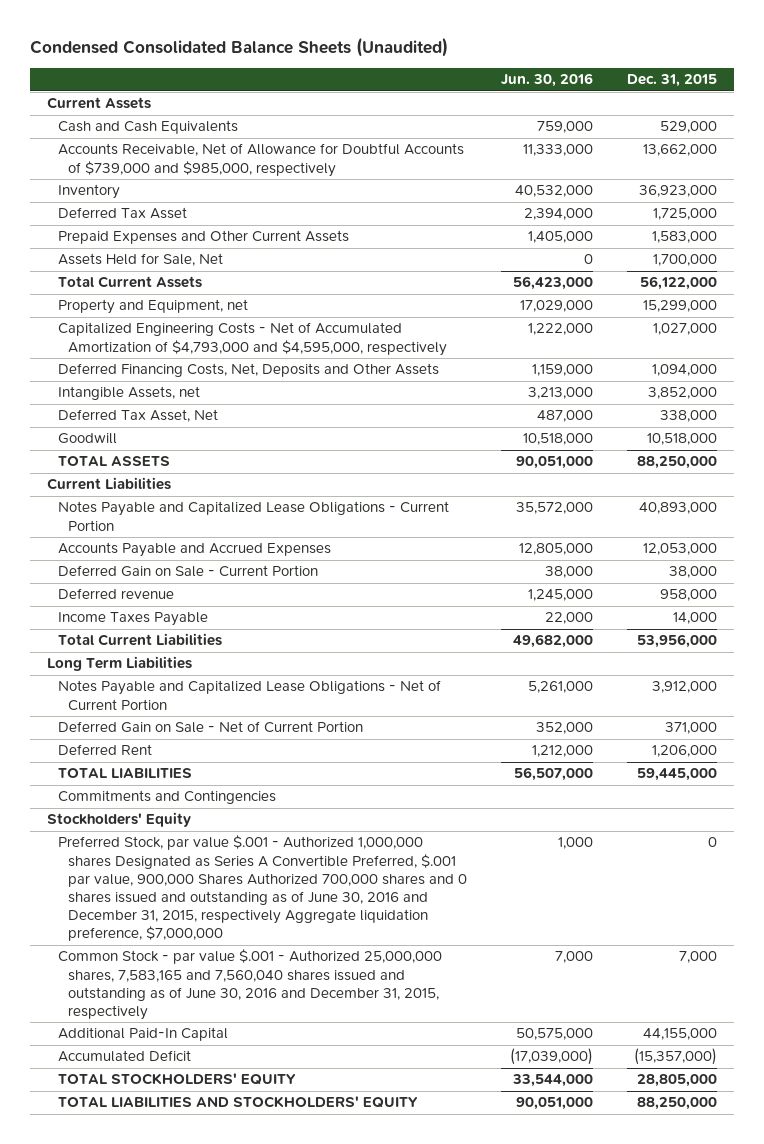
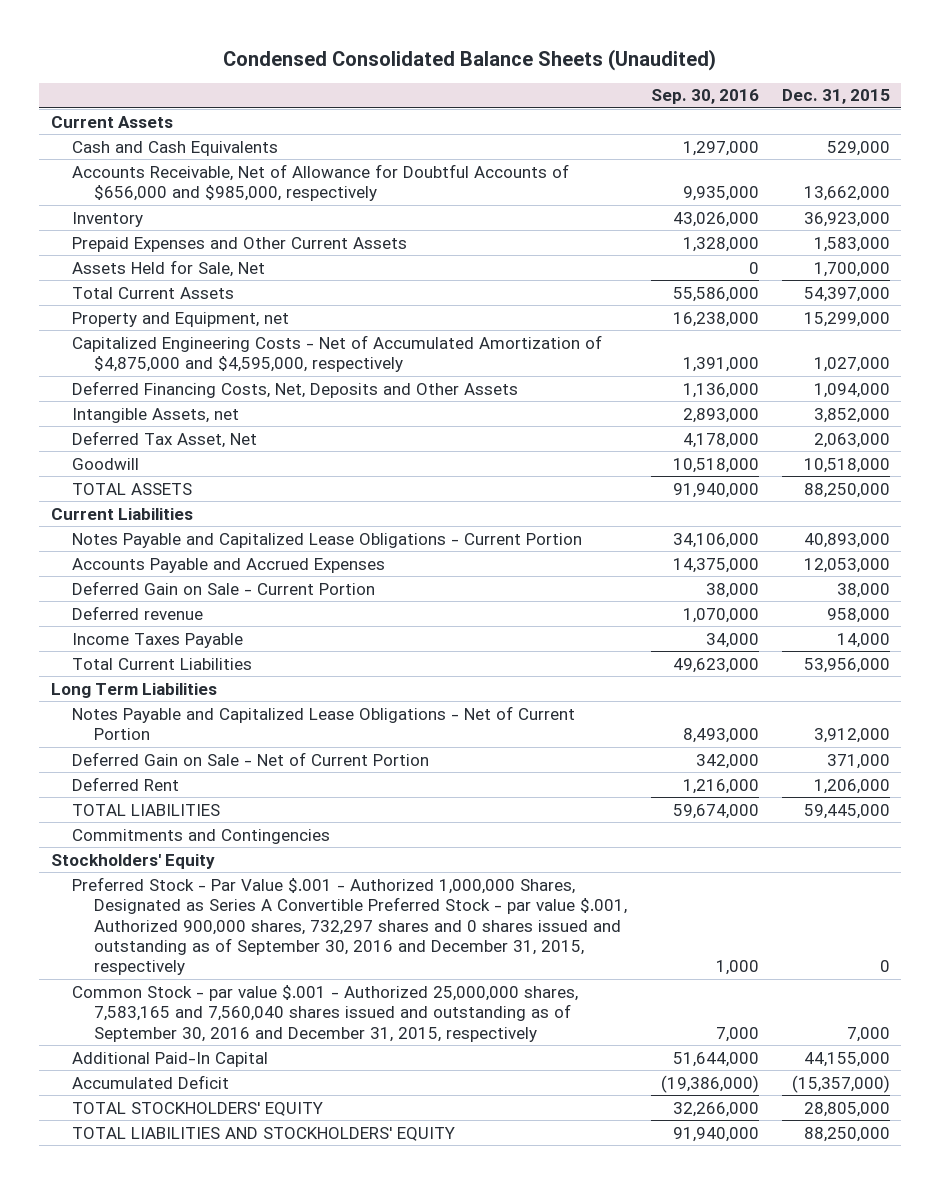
- | Jun. 30, 2016 | Dec. 31, 2015
+ | Sep. 30, 2016 | Dec. 31, 2015
- Accounts Receivable, Net of Allowance for Doubtful Accounts of $739,000 and $985,000, respectively | 11,333,000 | 13,662,000
+ Accounts Receivable, Net of Allowance for Doubtful Accounts of $656,000 and $985,000, respectively | 9,935,000 | 13,662,000
- Deferred Tax Asset | 2,394,000 | 1,725,000
- Total Current Assets | 56,423,000 | 56,122,000
+ Total Current Assets | 55,586,000 | 54,397,000
- Capitalized Engineering Costs - Net of Accumulated Amortization of $4,793,000 and $4,595,000, respectively | 1,222,000 | 1,027,000
+ Capitalized Engineering Costs - Net of Accumulated Amortization of $4,875,000 and $4,595,000, respectively | 1,391,000 | 1,027,000
- Deferred Tax Asset, Net | 487,000 | 338,000
+ Deferred Tax Asset, Net | 4,178,000 | 2,063,000
- Preferred Stock, par value $.001 - Authorized 1,000,000 shares Designated as Series A Convertible Preferred, $.001 par value, 900,000 Shares Authorized 700,000 shares and 0 shares issued and outstanding as of June 30, 2016 and December 31, 2015, respectively Aggregate liquidation preference, $7,000,000 | 1,000 | 0
- Common Stock - par value $.001 - Authorized 25,000,000 shares, 7,583,165 and 7,560,040 shares issued and outstanding as of June 30, 2016 and December 31, 2015, respectively | 7,000 | 7,000
+ Preferred Stock - Par Value $.001 - Authorized 1,000,000 Shares, Designated as Series A Convertible Preferred Stock - par value $.001, Authorized 900,000 shares, 732,297 shares and 0 shares issued and outstanding as of September 30, 2016 and December 31, 2015, respectively | 1,000 | 0
+ Common Stock - par value $.001 - Authorized 25,000,000 shares, 7,583,165 and 7,560,040 shares issued and outstanding as of September 30, 2016 and December 31, 2015, respectively | 7,000 | 7,000

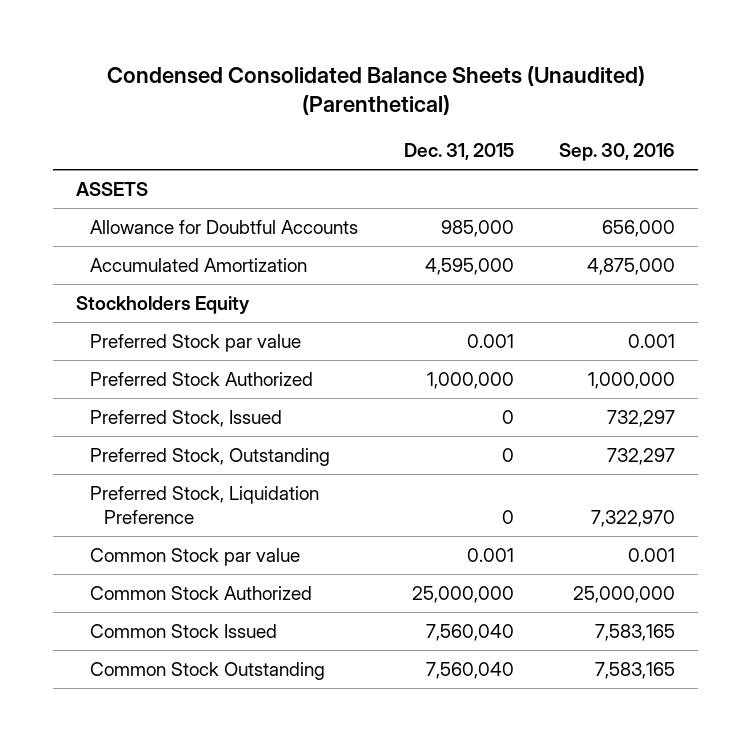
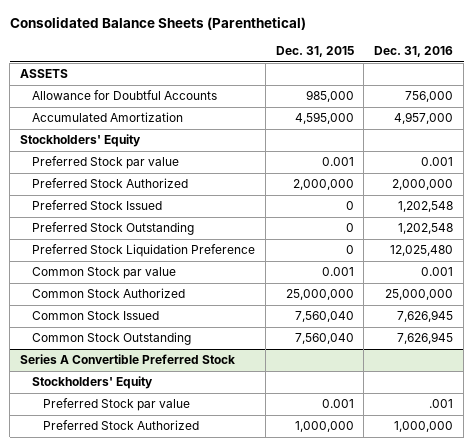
- Condensed Consolidated Balance Sheets (Unaudited) (Parenthetical)
+ Consolidated Balance Sheets (Parenthetical)
- | Dec. 31, 2015 | Sep. 30, 2016
+ | Dec. 31, 2015 | Dec. 31, 2016
- Stockholders Equity
+ Stockholders' Equity
- Preferred Stock Authorized | 1,000,000 | 1,000,000
- Preferred Stock, Issued | 0 | 732,297
- Preferred Stock, Outstanding | 0 | 732,297
- Preferred Stock, Liquidation Preference | 0 | 7,322,970
+ Preferred Stock Authorized | 2,000,000 | 2,000,000
+ Preferred Stock Issued | 0 | 1,202,548
+ Preferred Stock Outstanding | 0 | 1,202,548
+ Preferred Stock Liquidation Preference | 0 | 12,025,480
+ Series A Convertible Preferred Stock
+ Stockholders' Equity
+ Preferred Stock par value | 0.001 | .001
+ Preferred Stock Authorized | 1,000,000 | 1,000,000

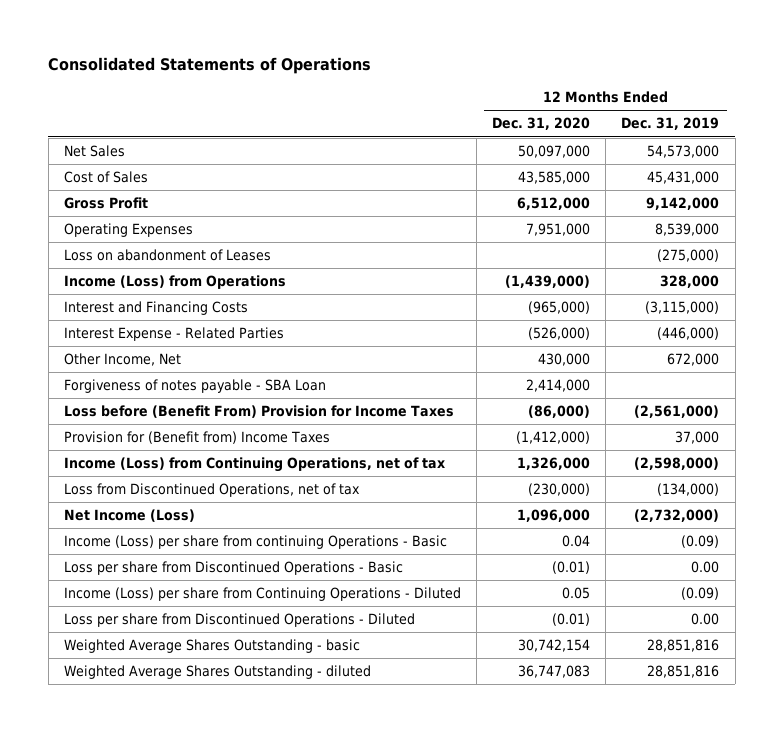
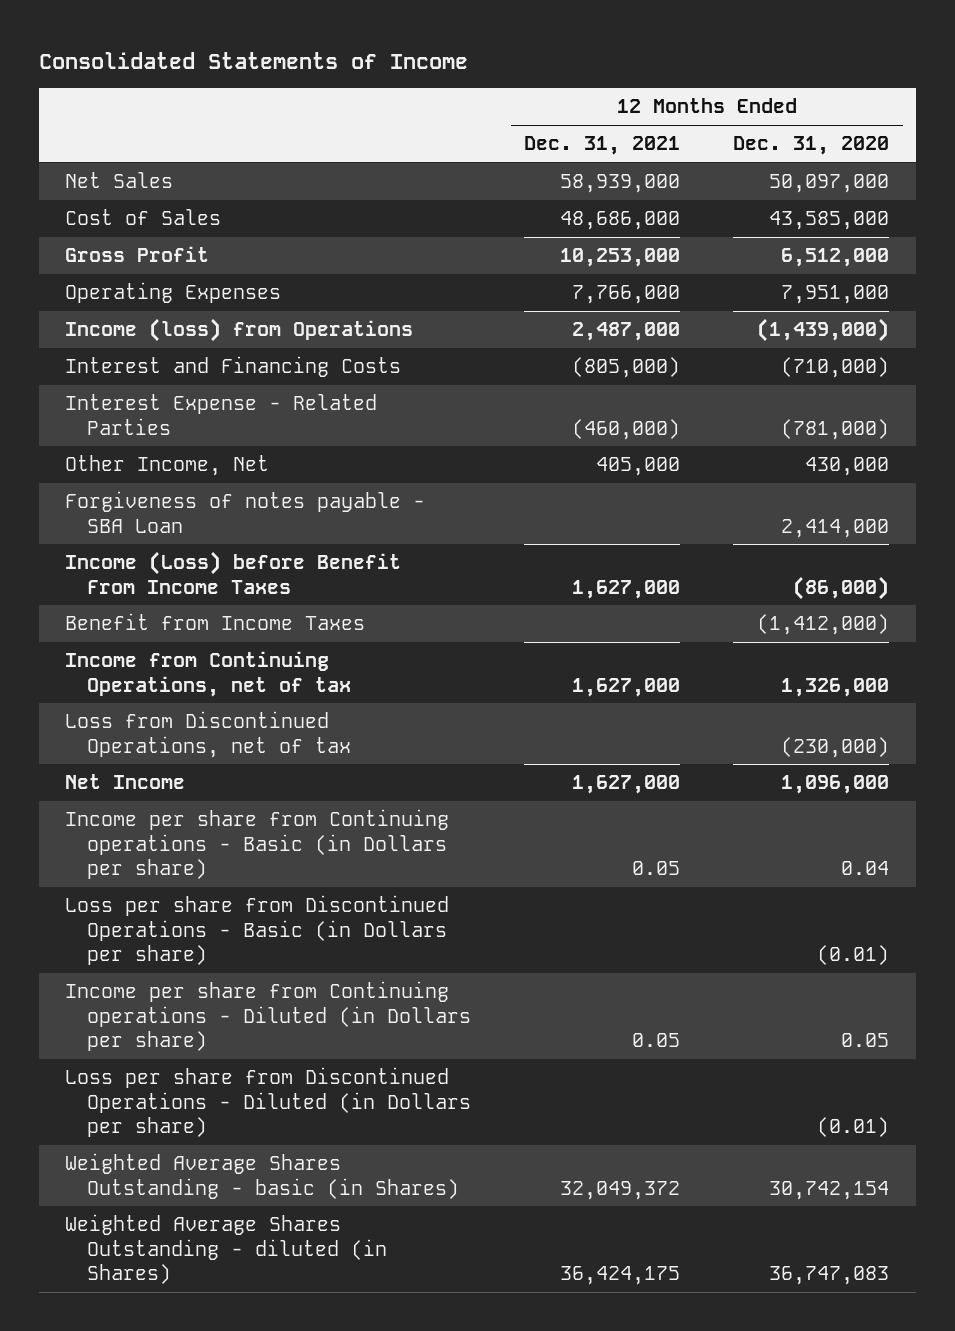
- Consolidated Statements of Operations
+ Consolidated Statements of Income
- | 12 Months Ended Dec. 31, 2020 | 12 Months Ended Dec. 31, 2019
+ | 12 Months Ended Dec. 31, 2021 | 12 Months Ended Dec. 31, 2020
- Loss on abandonment of Leases | | (275,000)
- Income (Loss) from Operations | (1,439,000) | 328,000
- Interest and Financing Costs | (965,000) | (3,115,000)
- Interest Expense - Related Parties | (526,000) | (446,000)
+ Income (loss) from Operations | 2,487,000 | (1,439,000)
+ Interest and Financing Costs | (805,000) | (710,000)
+ Interest Expense - Related Parties | (460,000) | (781,000)
- Loss before (Benefit From) Provision for Income Taxes | (86,000) | (2,561,000)
- Provision for (Benefit from) Income Taxes | (1,412,000) | 37,000
- Income (Loss) from Continuing Operations, net of tax | 1,326,000 | (2,598,000)
+ Income (Loss) before Benefit From Income Taxes | 1,627,000 | (86,000)
+ Benefit from Income Taxes | | (1,412,000)
+ Income from Continuing Operations, net of tax | 1,627,000 | 1,326,000
- Net Income (Loss) | 1,096,000 | (2,732,000)
- Income (Loss) per share from continuing Operations - Basic | 0.04 | (0.09)
- Loss per share from Discontinued Operations - Basic | (0.01) | 0.00
- Income (Loss) per share from Continuing Operations - Diluted | 0.05 | (0.09)
- Loss per share from Discontinued Operations - Diluted | (0.01) | 0.00
- Weighted Average Shares Outstanding - basic | 30,742,154 | 28,851,816
- Weighted Average Shares Outstanding - diluted | 36,747,083 | 28,851,816
+ Net Income | 1,627,000 | 1,096,000
+ Income per share from Continuing operations - Basic (in Dollars per share) | 0.05 | 0.04
+ Loss per share from Discontinued Operations - Basic (in Dollars per share) | | (0.01)
+ Income per share from Continuing operations - Diluted (in Dollars per share) | 0.05 | 0.05
+ Loss per share from Discontinued Operations - Diluted (in Dollars per share) | | (0.01)
+ Weighted Average Shares Outstanding - basic (in Shares) | 32,049,372 | 30,742,154
+ Weighted Average Shares Outstanding - diluted (in Shares) | 36,424,175 | 36,747,083

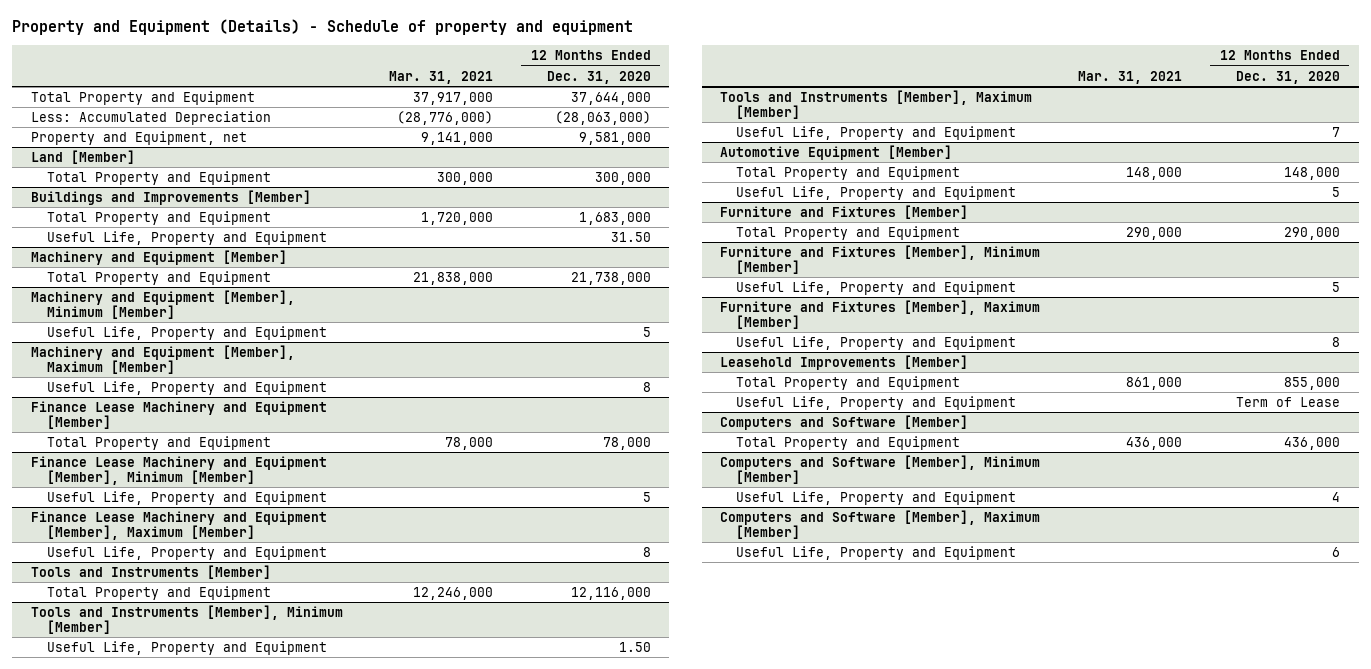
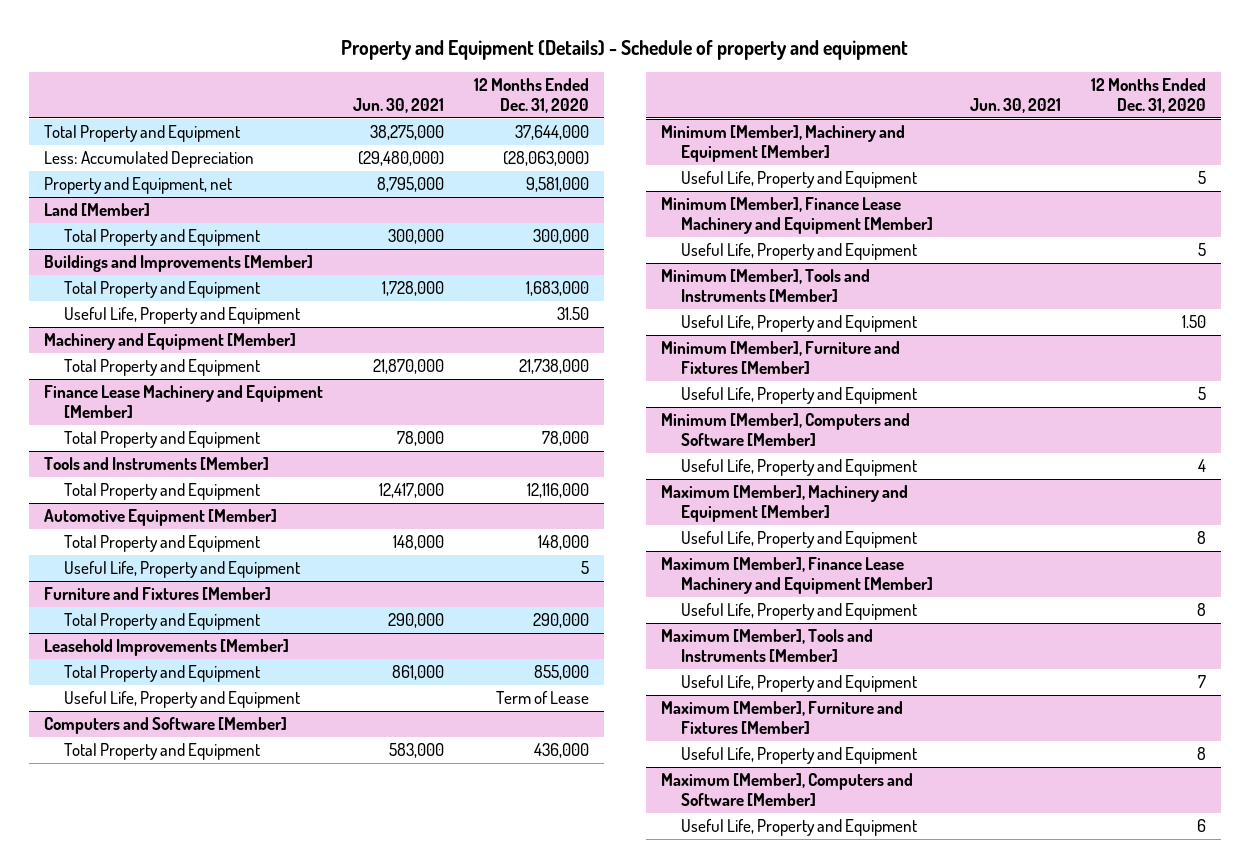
- | Mar. 31, 2021 | 12 Months Ended Dec. 31, 2020
+ | Jun. 30, 2021 | 12 Months Ended Dec. 31, 2020
- Machinery and Equipment [Member], Minimum [Member]
- Useful Life, Property and Equipment | | 5
- Machinery and Equipment [Member], Maximum [Member]
- Useful Life, Property and Equipment | | 8
- Finance Lease Machinery and Equipment [Member], Minimum [Member]
- Useful Life, Property and Equipment | | 5
- Finance Lease Machinery and Equipment [Member], Maximum [Member]
- Useful Life, Property and Equipment | | 8
- Tools and Instruments [Member], Minimum [Member]
- Useful Life, Property and Equipment | | 1.50
- Tools and Instruments [Member], Maximum [Member]
- Useful Life, Property and Equipment | | 7
- Furniture and Fixtures [Member], Minimum [Member]
- Useful Life, Property and Equipment | | 5
- Furniture and Fixtures [Member], Maximum [Member]
- Useful Life, Property and Equipment | | 8
- Computers and Software [Member], Minimum [Member]
+ Minimum [Member], Machinery and Equipment [Member]
+ Useful Life, Property and Equipment | | 5
+ Minimum [Member], Finance Lease Machinery and Equipment [Member]
+ Useful Life, Property and Equipment | | 5
+ Minimum [Member], Tools and Instruments [Member]
+ Useful Life, Property and Equipment | | 1.50
+ Minimum [Member], Furniture and Fixtures [Member]
+ Useful Life, Property and Equipment | | 5
+ Minimum [Member], Computers and Software [Member]
- Computers and Software [Member], Maximum [Member]
+ Maximum [Member], Machinery and Equipment [Member]
+ Useful Life, Property and Equipment | | 8
+ Maximum [Member], Finance Lease Machinery and Equipment [Member]
+ Useful Life, Property and Equipment | | 8
+ Maximum [Member], Tools and Instruments [Member]
+ Useful Life, Property and Equipment | | 7
+ Maximum [Member], Furniture and Fixtures [Member]
+ Useful Life, Property and Equipment | | 8
+ Maximum [Member], Computers and Software [Member]

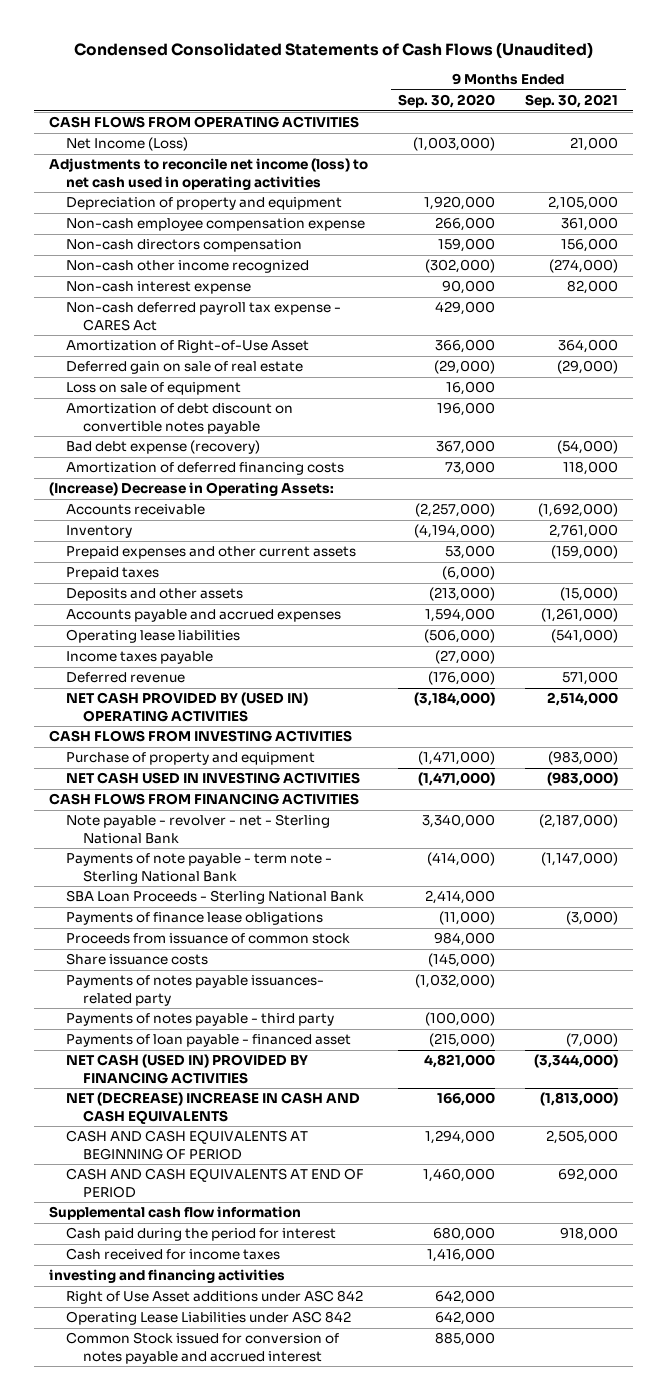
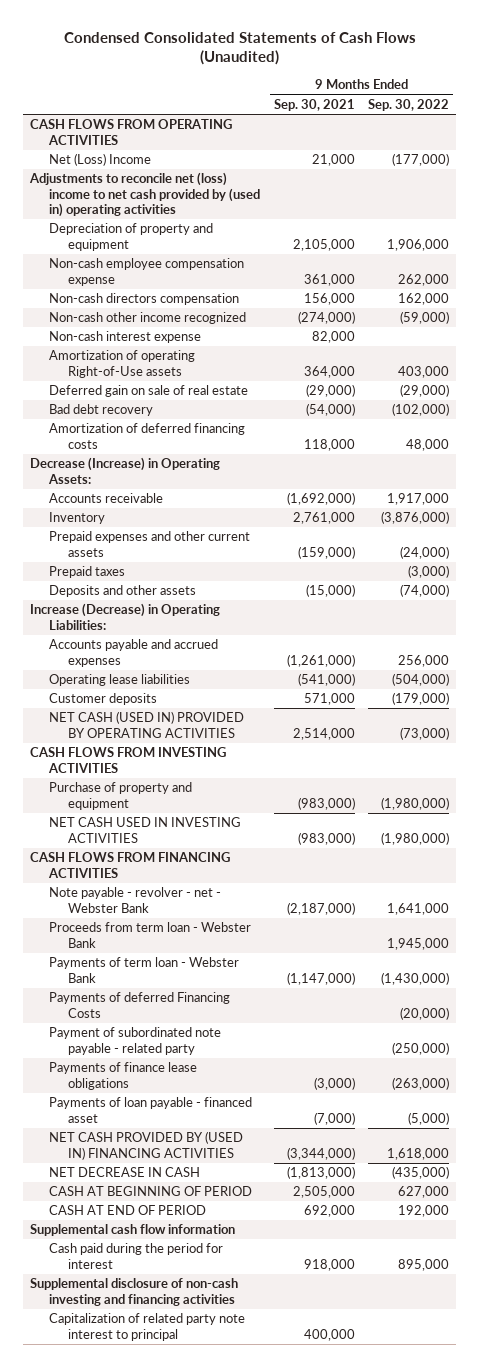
- | 9 Months Ended Sep. 30, 2020 | 9 Months Ended Sep. 30, 2021
+ | 9 Months Ended Sep. 30, 2021 | 9 Months Ended Sep. 30, 2022
- Net Income (Loss) | (1,003,000) | 21,000
- Adjustments to reconcile net income (loss) to net cash used in operating activities
+ Net (Loss) Income | 21,000 | (177,000)
+ Adjustments to reconcile net (loss) income to net cash provided by (used in) operating activities
- Non-cash deferred payroll tax expense - CARES Act | 429,000 |
- Amortization of Right-of-Use Asset | 366,000 | 364,000
+ Amortization of operating Right-of-Use assets | 364,000 | 403,000
- Loss on sale of equipment | 16,000 |
- Amortization of debt discount on convertible notes payable | 196,000 |
- Bad debt expense (recovery) | 367,000 | (54,000)
+ Bad debt recovery | (54,000) | (102,000)
- (Increase) Decrease in Operating Assets:
+ Decrease (Increase) in Operating Assets:
+ Increase (Decrease) in Operating Liabilities:
- Income taxes payable | (27,000) |
- Deferred revenue | (176,000) | 571,000
- NET CASH PROVIDED BY (USED IN) OPERATING ACTIVITIES | (3,184,000) | 2,514,000
+ Customer deposits | 571,000 | (179,000)
+ NET CASH (USED IN) PROVIDED BY OPERATING ACTIVITIES | 2,514,000 | (73,000)
- Note payable - revolver - net - Sterling National Bank | 3,340,000 | (2,187,000)
- Payments of note payable - term note - Sterling National Bank | (414,000) | (1,147,000)
- SBA Loan Proceeds - Sterling National Bank | 2,414,000 |
+ Note payable - revolver - net - Webster Bank | (2,187,000) | 1,641,000
+ Proceeds from term loan - Webster Bank | | 1,945,000
+ Payments of term loan - Webster Bank | (1,147,000) | (1,430,000)
+ Payments of deferred Financing Costs | | (20,000)
+ Payment of subordinated note payable - related party | | (250,000)
- Proceeds from issuance of common stock | 984,000 |
- Share issuance costs | (145,000) |
- Payments of notes payable issuances- related party | (1,032,000) |
- Payments of notes payable - third party | (100,000) |
- NET CASH (USED IN) PROVIDED BY FINANCING ACTIVITIES | 4,821,000 | (3,344,000)
- NET (DECREASE) INCREASE IN CASH AND CASH EQUIVALENTS | 166,000 | (1,813,000)
- CASH AND CASH EQUIVALENTS AT BEGINNING OF PERIOD | 1,294,000 | 2,505,000
- CASH AND CASH EQUIVALENTS AT END OF PERIOD | 1,460,000 | 692,000
+ NET CASH PROVIDED BY (USED IN) FINANCING ACTIVITIES | (3,344,000) | 1,618,000
+ NET DECREASE IN CASH | (1,813,000) | (435,000)
+ CASH AT BEGINNING OF PERIOD | 2,505,000 | 627,000
+ CASH AT END OF PERIOD | 692,000 | 192,000
- Cash received for income taxes | 1,416,000 |
- investing and financing activities
- Right of Use Asset additions under ASC 842 | 642,000 |
- Operating Lease Liabilities under ASC 842 | 642,000 |
- Common Stock issued for conversion of notes payable and accrued interest | 885,000 |
+ Supplemental disclosure of non-cash investing and financing activities
+ Capitalization of related party note interest to principal | 400,000 |

